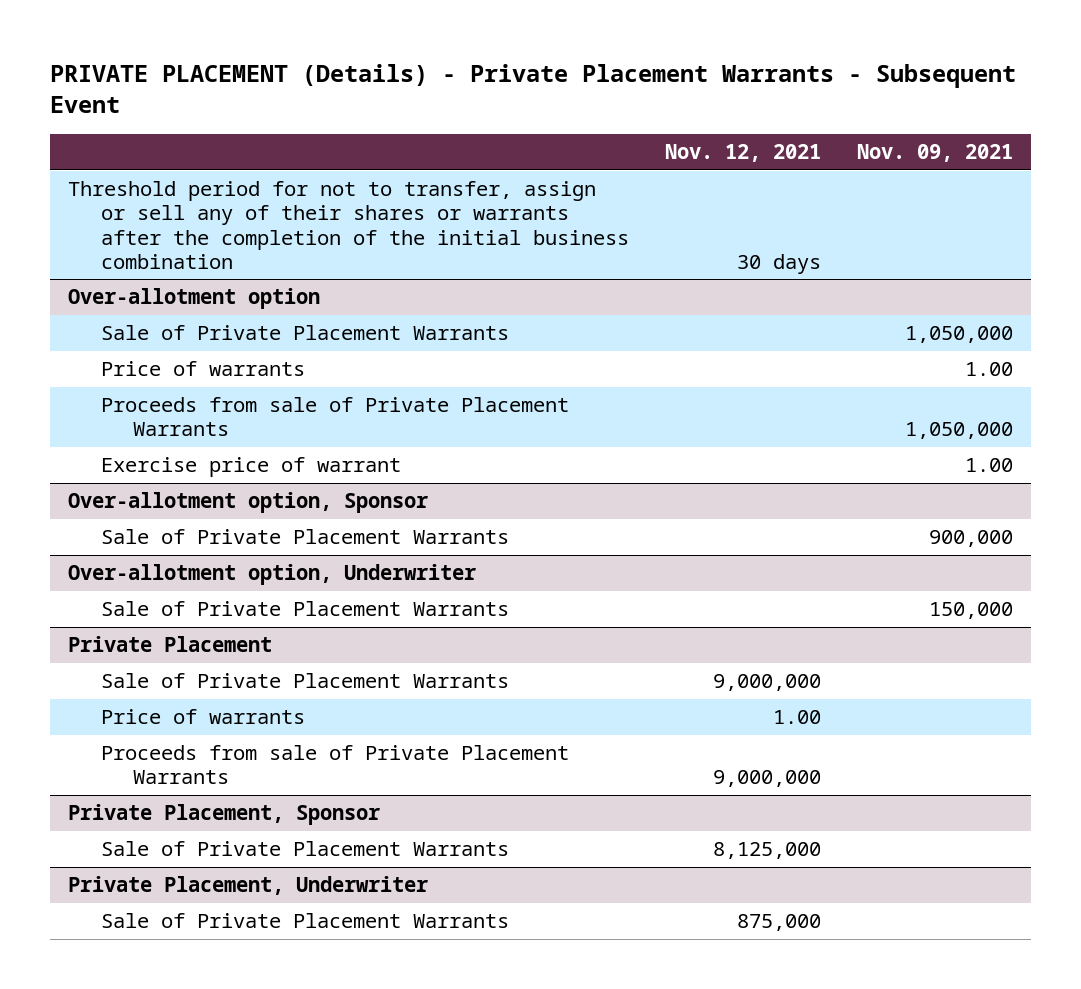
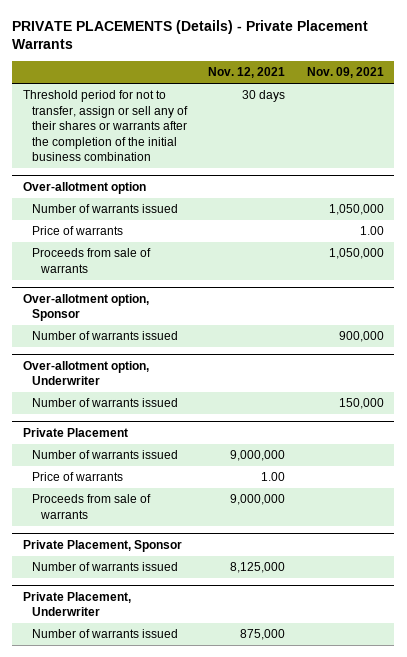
- PRIVATE PLACEMENT (Details) - Private Placement Warrants - Subsequent Event
+ PRIVATE PLACEMENTS (Details) - Private Placement Warrants
@ Over-allotment option
- Sale of Private Placement Warrants | | 1,050,000
+ Number of warrants issued | | 1,050,000
- Proceeds from sale of Private Placement Warrants | | 1,050,000
- Exercise price of warrant | | 1.00
+ Proceeds from sale of warrants | | 1,050,000
@ Over-allotment option, Sponsor
- Sale of Private Placement Warrants | | 900,000
+ Number of warrants issued | | 900,000
@ Over-allotment option, Underwriter
- Sale of Private Placement Warrants | | 150,000
+ Number of warrants issued | | 150,000
@ Private Placement
- Sale of Private Placement Warrants | 9,000,000 |
+ Number of warrants issued | 9,000,000 |
- Proceeds from sale of Private Placement Warrants | 9,000,000 |
+ Proceeds from sale of warrants | 9,000,000 |
@ Private Placement, Sponsor
- Sale of Private Placement Warrants | 8,125,000 |
+ Number of warrants issued | 8,125,000 |
@ Private Placement, Underwriter
- Sale of Private Placement Warrants | 875,000 |
+ Number of warrants issued | 875,000 |

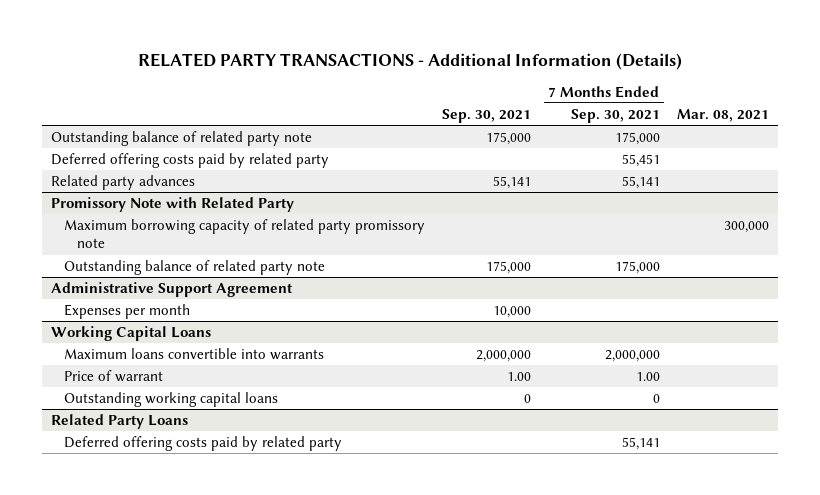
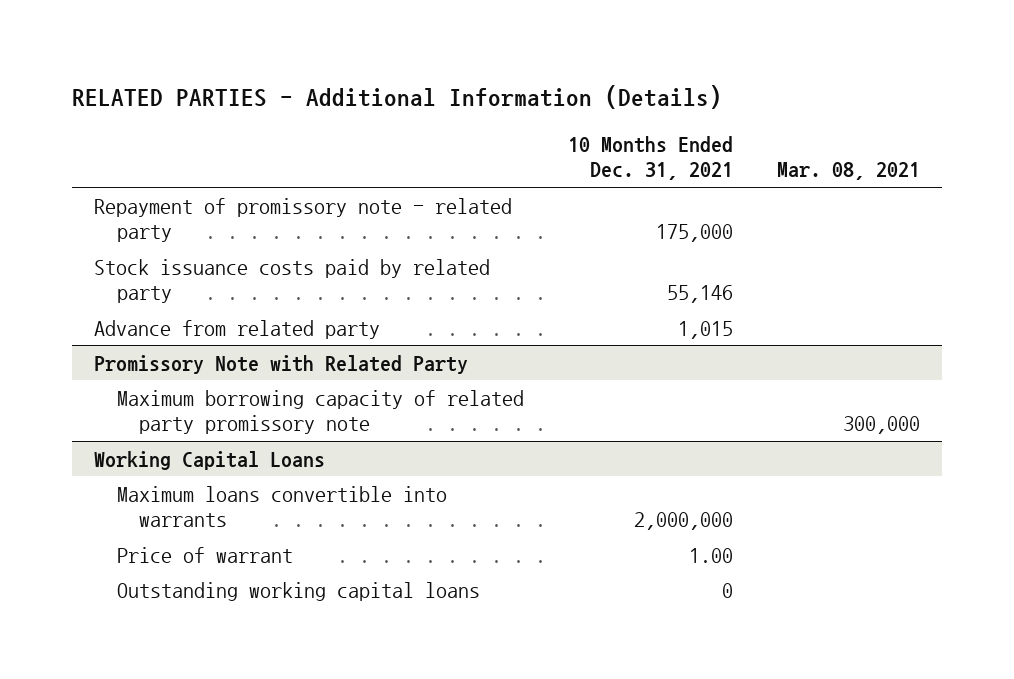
- RELATED PARTY TRANSACTIONS - Additional Information (Details)
+ RELATED PARTIES - Additional Information (Details)
- | Sep. 30, 2021 | 7 Months Ended Sep. 30, 2021 | Mar. 08, 2021
+ | 10 Months Ended Dec. 31, 2021 | Mar. 08, 2021
- Outstanding balance of related party note | 175,000 | 175,000 |
- Deferred offering costs paid by related party | | 55,451 |
- Related party advances | 55,141 | 55,141 |
+ Repayment of promissory note - related party | 175,000 |
+ Stock issuance costs paid by related party | 55,146 |
+ Advance from related party | 1,015 |
@ Promissory Note with Related Party
- Outstanding balance of related party note | 175,000 | 175,000 |
- Administrative Support Agreement
- Expenses per month | 10,000 | |
- Related Party Loans
- Deferred offering costs paid by related party | | 55,141 |

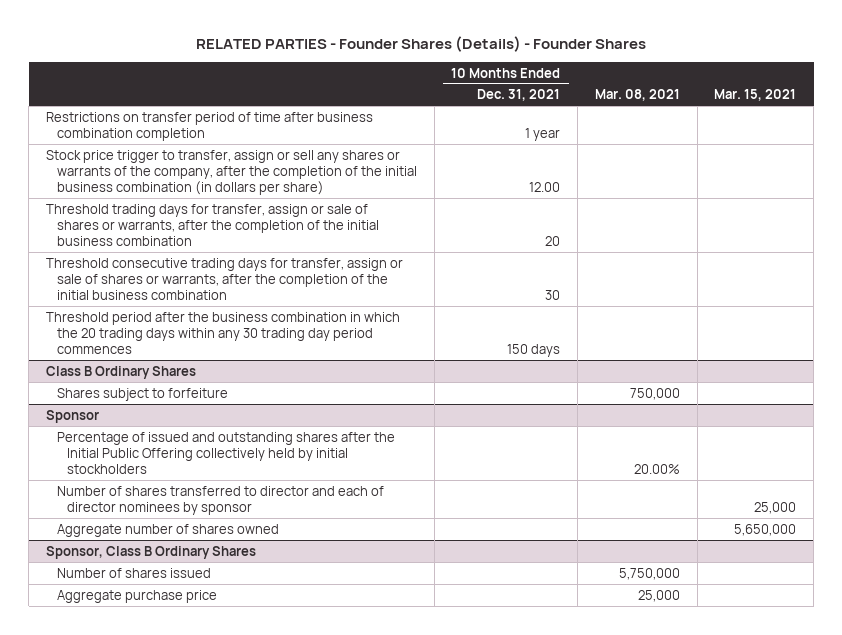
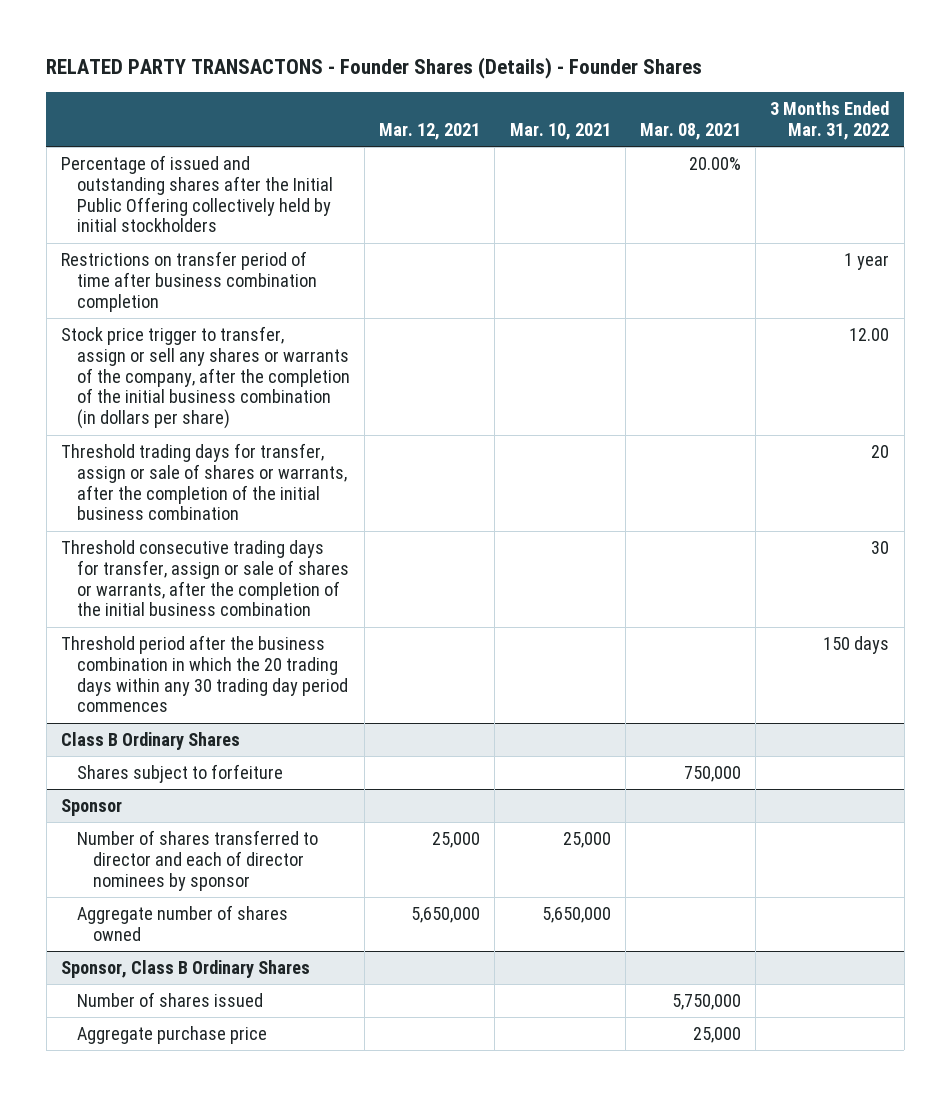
- RELATED PARTIES - Founder Shares (Details) - Founder Shares
+ RELATED PARTY TRANSACTONS - Founder Shares (Details) - Founder Shares
- | 10 Months Ended Dec. 31, 2021 | Mar. 08, 2021 | Mar. 15, 2021
+ | Mar. 12, 2021 | Mar. 10, 2021 | Mar. 08, 2021 | 3 Months Ended Mar. 31, 2022
+ Percentage of issued and outstanding shares after the Initial Public Offering collectively held by initial stockholders | | | 20.00% |
@ Sponsor
- Percentage of issued and outstanding shares after the Initial Public Offering collectively held by initial stockholders | | 20.00% |

